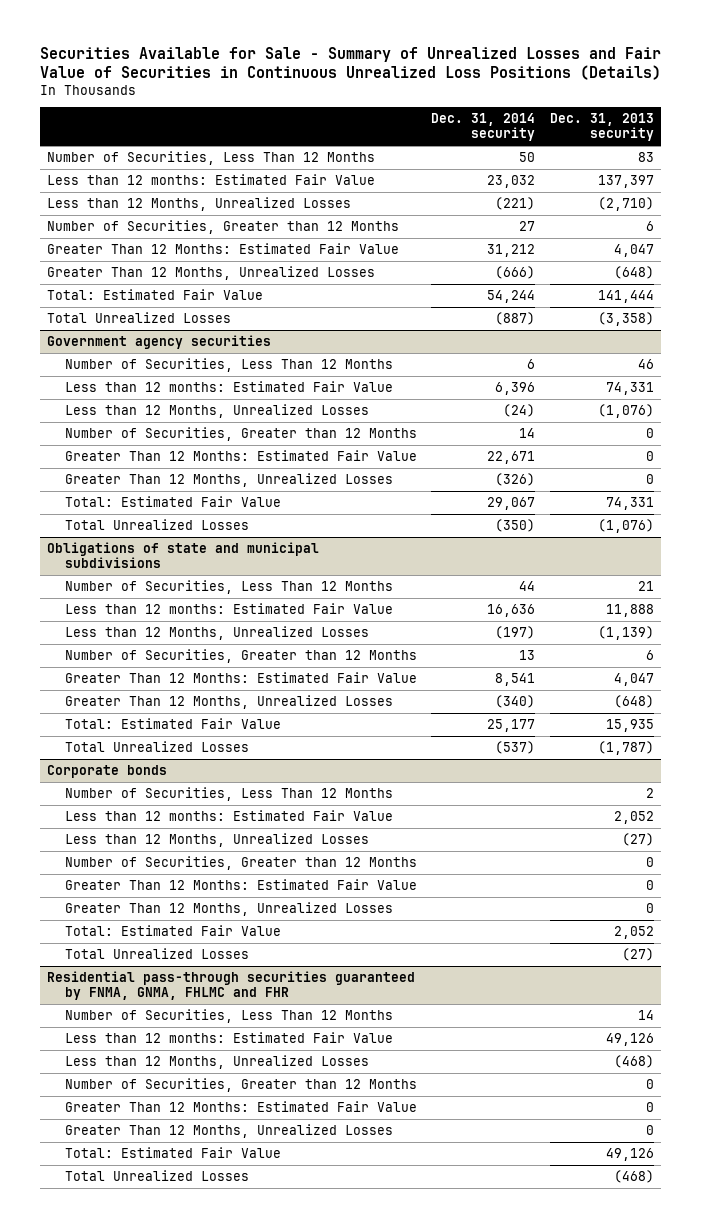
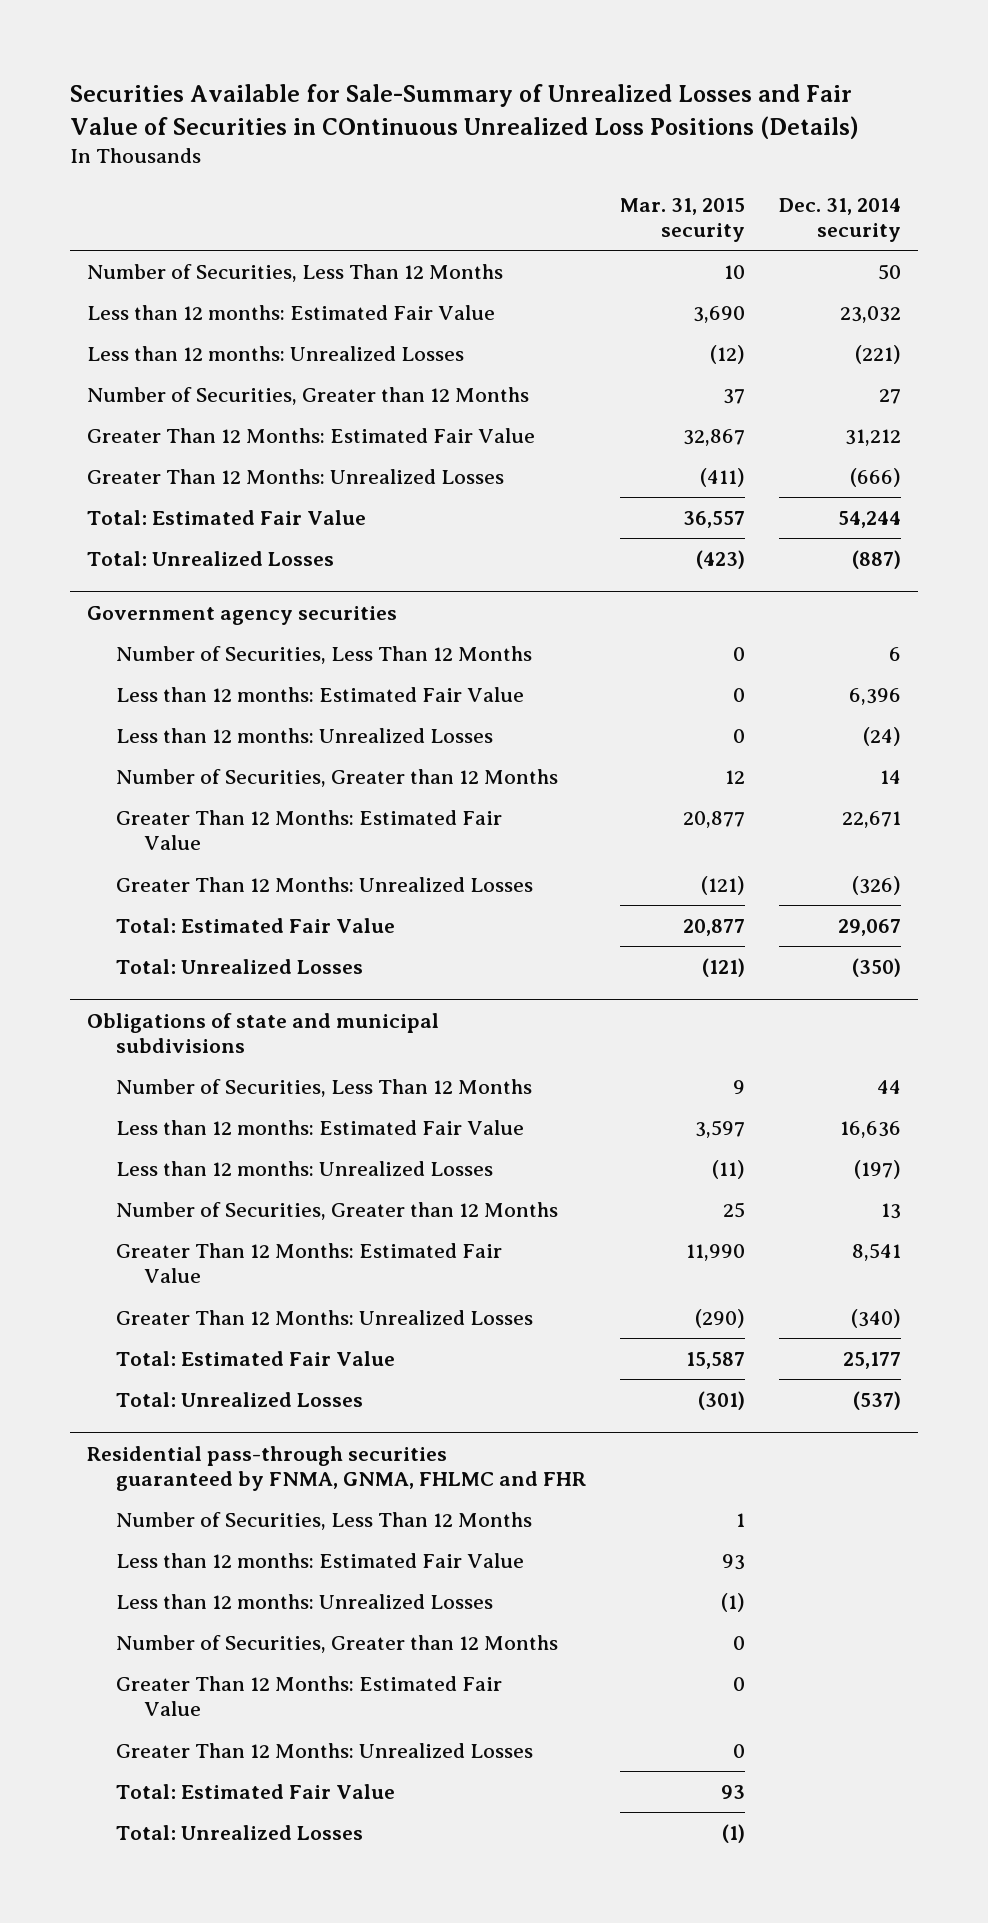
- Securities Available for Sale - Summary of Unrealized Losses and Fair Value of Securities in Continuous Unrealized Loss Positions (Details)
+ Securities Available for Sale-Summary of Unrealized Losses and Fair Value of Securities in COntinuous Unrealized Loss Positions (Details)
- | Dec. 31, 2014 security | Dec. 31, 2013 security
+ | Mar. 31, 2015 security | Dec. 31, 2014 security
- Less than 12 Months, Unrealized Losses | (221) | (2,710)
+ Less than 12 months: Unrealized Losses | (12) | (221)
- Greater Than 12 Months, Unrealized Losses | (666) | (648)
+ Greater Than 12 Months: Unrealized Losses | (411) | (666)
- Total Unrealized Losses | (887) | (3,358)
+ Total: Unrealized Losses | (423) | (887)
@ Government agency securities
- Less than 12 Months, Unrealized Losses | (24) | (1,076)
+ Less than 12 months: Unrealized Losses | 0 | (24)
- Greater Than 12 Months, Unrealized Losses | (326) | 0
+ Greater Than 12 Months: Unrealized Losses | (121) | (326)
- Total Unrealized Losses | (350) | (1,076)
+ Total: Unrealized Losses | (121) | (350)
@ Obligations of state and municipal subdivisions
- Less than 12 Months, Unrealized Losses | (197) | (1,139)
+ Less than 12 months: Unrealized Losses | (11) | (197)
- Greater Than 12 Months, Unrealized Losses | (340) | (648)
+ Greater Than 12 Months: Unrealized Losses | (290) | (340)
- Total Unrealized Losses | (537) | (1,787)
- Corporate bonds
- Number of Securities, Less Than 12 Months | | 2
- Less than 12 months: Estimated Fair Value | | 2,052
- Less than 12 Months, Unrealized Losses | | (27)
- Number of Securities, Greater than 12 Months | | 0
- Greater Than 12 Months: Estimated Fair Value | | 0
- Greater Than 12 Months, Unrealized Losses | | 0
- Total: Estimated Fair Value | | 2,052
- Total Unrealized Losses | | (27)
@ Obligations of state and municipal subdivisions
+ Total: Unrealized Losses | (301) | (537)
@ Residential pass-through securities guaranteed by FNMA, GNMA, FHLMC and FHR
- Less than 12 Months, Unrealized Losses | | (468)
+ Less than 12 months: Unrealized Losses | (1) |
- Greater Than 12 Months, Unrealized Losses | | 0
+ Greater Than 12 Months: Unrealized Losses | 0 |
- Total Unrealized Losses | | (468)
+ Total: Unrealized Losses | (1) |

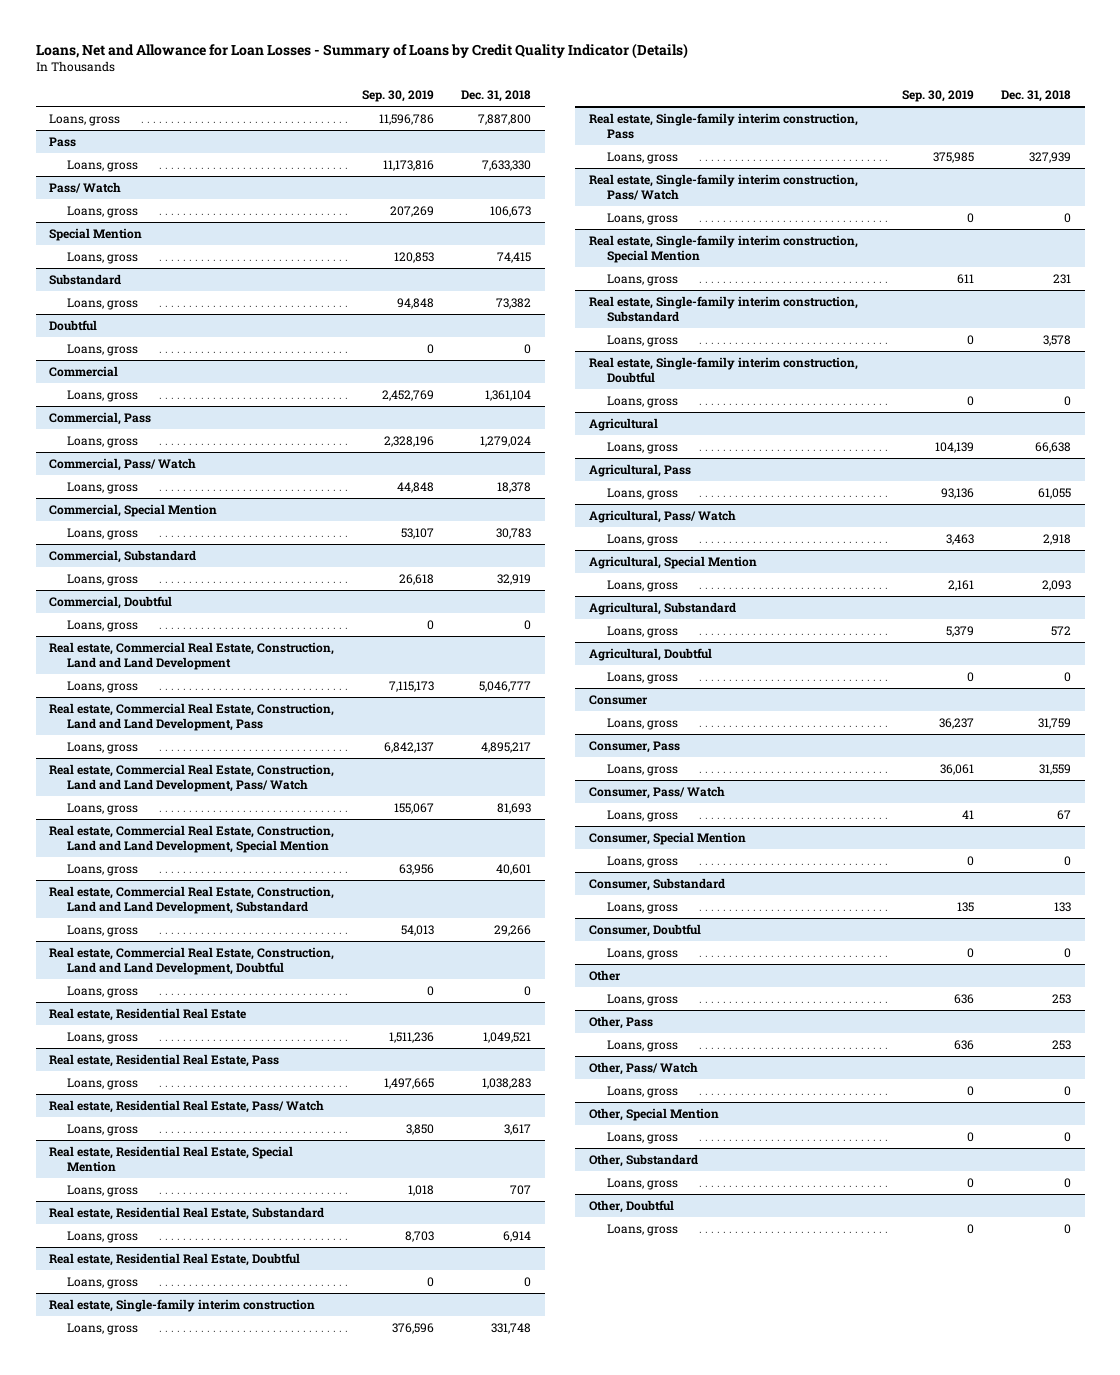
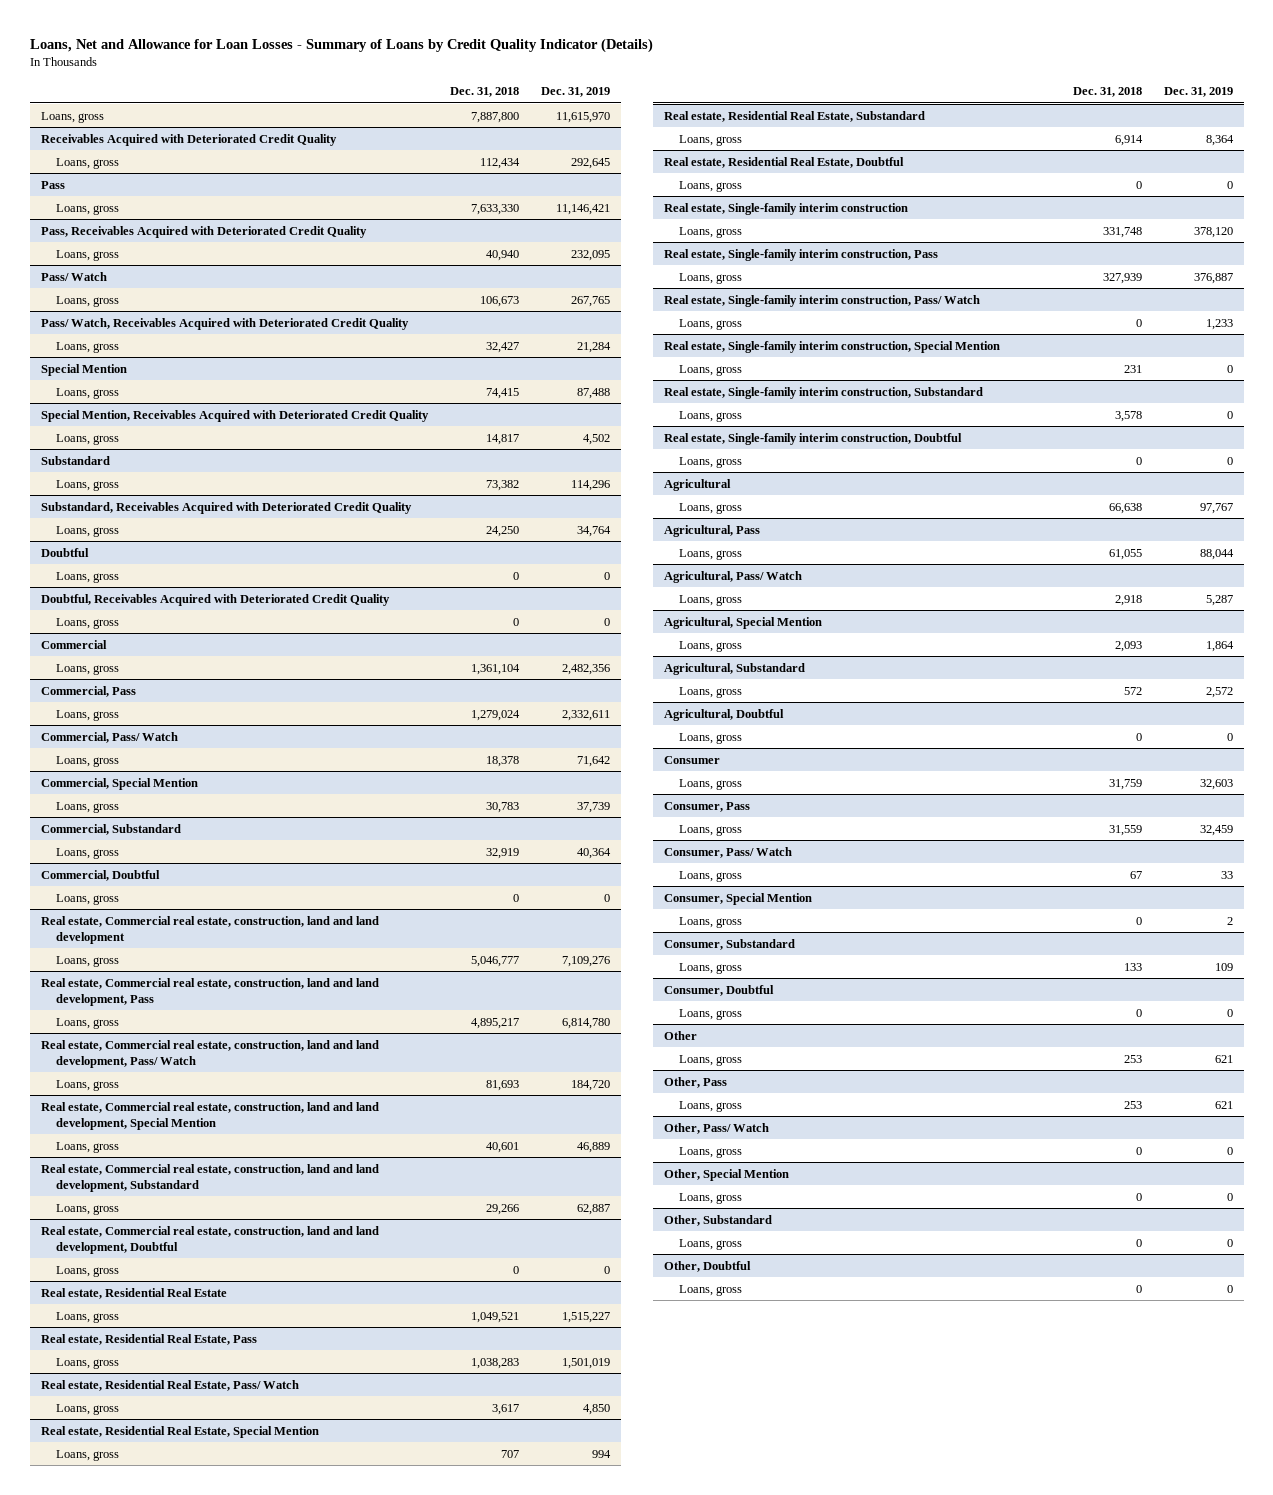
- | Sep. 30, 2019 | Dec. 31, 2018
+ | Dec. 31, 2018 | Dec. 31, 2019
+ Receivables Acquired with Deteriorated Credit Quality
+ Loans, gross | 112,434 | 292,645
+ Pass, Receivables Acquired with Deteriorated Credit Quality
+ Loans, gross | 40,940 | 232,095
+ Pass/ Watch, Receivables Acquired with Deteriorated Credit Quality
+ Loans, gross | 32,427 | 21,284
+ Special Mention, Receivables Acquired with Deteriorated Credit Quality
+ Loans, gross | 14,817 | 4,502
+ Substandard, Receivables Acquired with Deteriorated Credit Quality
+ Loans, gross | 24,250 | 34,764
+ Doubtful, Receivables Acquired with Deteriorated Credit Quality
+ Loans, gross | 0 | 0
- Real estate, Commercial Real Estate, Construction, Land and Land Development
+ Real estate, Commercial real estate, construction, land and land development
- Real estate, Commercial Real Estate, Construction, Land and Land Development, Pass
+ Real estate, Commercial real estate, construction, land and land development, Pass
- Real estate, Commercial Real Estate, Construction, Land and Land Development, Pass/ Watch
+ Real estate, Commercial real estate, construction, land and land development, Pass/ Watch
- Real estate, Commercial Real Estate, Construction, Land and Land Development, Special Mention
+ Real estate, Commercial real estate, construction, land and land development, Special Mention
- Real estate, Commercial Real Estate, Construction, Land and Land Development, Substandard
+ Real estate, Commercial real estate, construction, land and land development, Substandard
- Real estate, Commercial Real Estate, Construction, Land and Land Development, Doubtful
+ Real estate, Commercial real estate, construction, land and land development, Doubtful

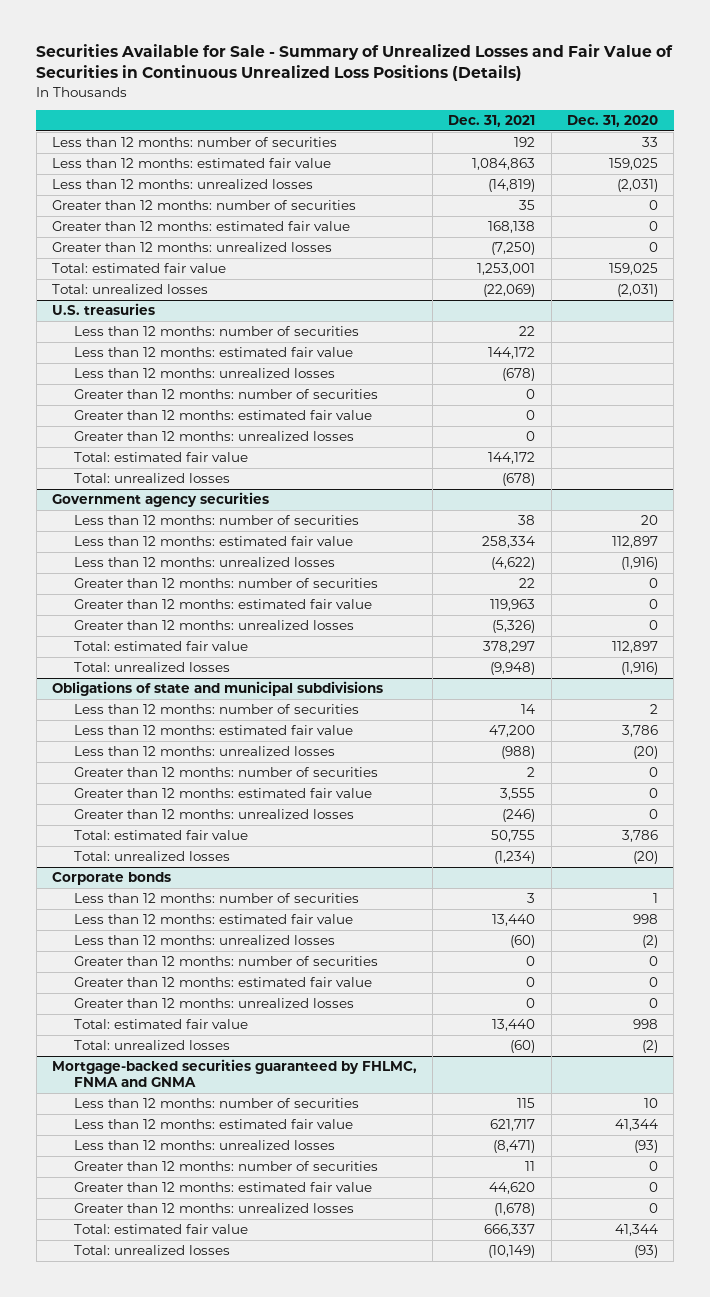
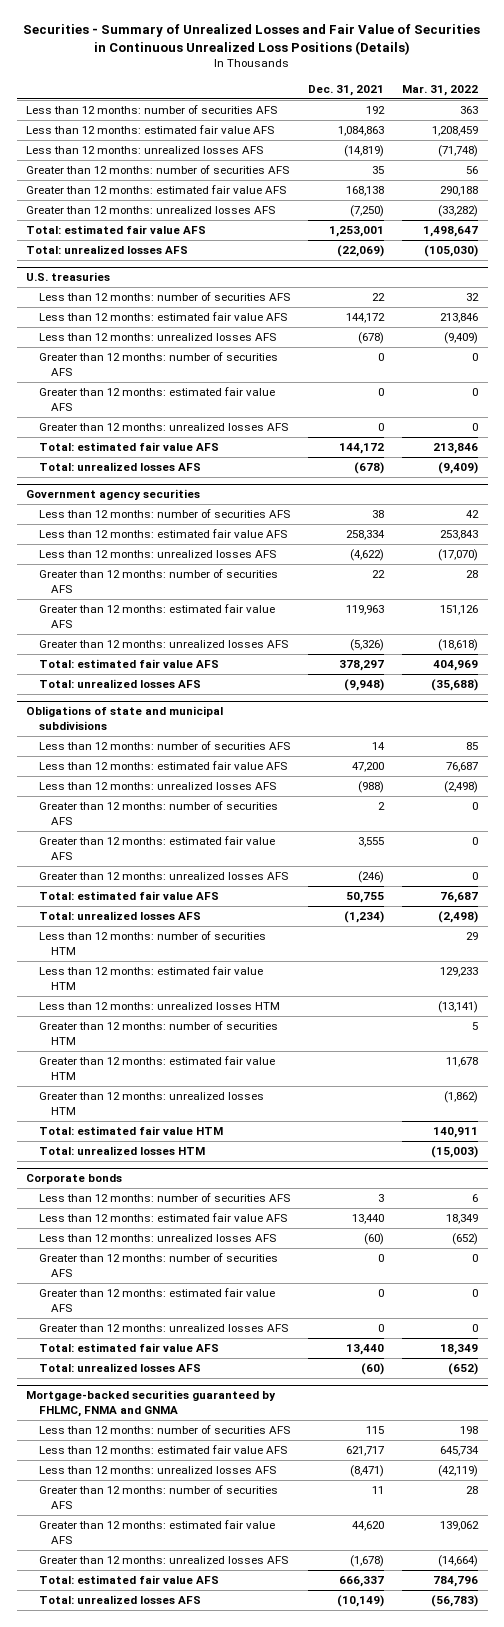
- Securities Available for Sale - Summary of Unrealized Losses and Fair Value of Securities in Continuous Unrealized Loss Positions (Details)
+ Securities - Summary of Unrealized Losses and Fair Value of Securities in Continuous Unrealized Loss Positions (Details)
- | Dec. 31, 2021 | Dec. 31, 2020
+ | Dec. 31, 2021 | Mar. 31, 2022
- Less than 12 months: number of securities | 192 | 33
- Less than 12 months: estimated fair value | 1,084,863 | 159,025
- Less than 12 months: unrealized losses | (14,819) | (2,031)
- Greater than 12 months: number of securities | 35 | 0
- Greater than 12 months: estimated fair value | 168,138 | 0
- Greater than 12 months: unrealized losses | (7,250) | 0
- Total: estimated fair value | 1,253,001 | 159,025
- Total: unrealized losses | (22,069) | (2,031)
+ Less than 12 months: number of securities AFS | 192 | 363
+ Less than 12 months: estimated fair value AFS | 1,084,863 | 1,208,459
+ Less than 12 months: unrealized losses AFS | (14,819) | (71,748)
+ Greater than 12 months: number of securities AFS | 35 | 56
+ Greater than 12 months: estimated fair value AFS | 168,138 | 290,188
+ Greater than 12 months: unrealized losses AFS | (7,250) | (33,282)
+ Total: estimated fair value AFS | 1,253,001 | 1,498,647
+ Total: unrealized losses AFS | (22,069) | (105,030)
@ U.S. treasuries
- Less than 12 months: number of securities | 22 |
- Less than 12 months: estimated fair value | 144,172 |
- Less than 12 months: unrealized losses | (678) |
- Greater than 12 months: number of securities | 0 |
- Greater than 12 months: estimated fair value | 0 |
- Greater than 12 months: unrealized losses | 0 |
- Total: estimated fair value | 144,172 |
- Total: unrealized losses | (678) |
+ Less than 12 months: number of securities AFS | 22 | 32
+ Less than 12 months: estimated fair value AFS | 144,172 | 213,846
+ Less than 12 months: unrealized losses AFS | (678) | (9,409)
+ Greater than 12 months: number of securities AFS | 0 | 0
+ Greater than 12 months: estimated fair value AFS | 0 | 0
+ Greater than 12 months: unrealized losses AFS | 0 | 0
+ Total: estimated fair value AFS | 144,172 | 213,846
+ Total: unrealized losses AFS | (678) | (9,409)
@ Government agency securities
- Less than 12 months: number of securities | 38 | 20
- Less than 12 months: estimated fair value | 258,334 | 112,897
- Less than 12 months: unrealized losses | (4,622) | (1,916)
- Greater than 12 months: number of securities | 22 | 0
- Greater than 12 months: estimated fair value | 119,963 | 0
- Greater than 12 months: unrealized losses | (5,326) | 0
- Total: estimated fair value | 378,297 | 112,897
- Total: unrealized losses | (9,948) | (1,916)
+ Less than 12 months: number of securities AFS | 38 | 42
+ Less than 12 months: estimated fair value AFS | 258,334 | 253,843
+ Less than 12 months: unrealized losses AFS | (4,622) | (17,070)
+ Greater than 12 months: number of securities AFS | 22 | 28
+ Greater than 12 months: estimated fair value AFS | 119,963 | 151,126
+ Greater than 12 months: unrealized losses AFS | (5,326) | (18,618)
+ Total: estimated fair value AFS | 378,297 | 404,969
+ Total: unrealized losses AFS | (9,948) | (35,688)
@ Obligations of state and municipal subdivisions
- Less than 12 months: number of securities | 14 | 2
- Less than 12 months: estimated fair value | 47,200 | 3,786
- Less than 12 months: unrealized losses | (988) | (20)
- Greater than 12 months: number of securities | 2 | 0
- Greater than 12 months: estimated fair value | 3,555 | 0
- Greater than 12 months: unrealized losses | (246) | 0
- Total: estimated fair value | 50,755 | 3,786
- Total: unrealized losses | (1,234) | (20)
+ Less than 12 months: number of securities AFS | 14 | 85
+ Less than 12 months: estimated fair value AFS | 47,200 | 76,687
+ Less than 12 months: unrealized losses AFS | (988) | (2,498)
+ Greater than 12 months: number of securities AFS | 2 | 0
+ Greater than 12 months: estimated fair value AFS | 3,555 | 0
+ Greater than 12 months: unrealized losses AFS | (246) | 0
+ Total: estimated fair value AFS | 50,755 | 76,687
+ Total: unrealized losses AFS | (1,234) | (2,498)
+ Less than 12 months: number of securities HTM | | 29
+ Less than 12 months: estimated fair value HTM | | 129,233
+ Less than 12 months: unrealized losses HTM | | (13,141)
+ Greater than 12 months: number of securities HTM | | 5
+ Greater than 12 months: estimated fair value HTM | | 11,678
+ Greater than 12 months: unrealized losses HTM | | (1,862)
+ Total: estimated fair value HTM | | 140,911
+ Total: unrealized losses HTM | | (15,003)
@ Corporate bonds
- Less than 12 months: number of securities | 3 | 1
- Less than 12 months: estimated fair value | 13,440 | 998
- Less than 12 months: unrealized losses | (60) | (2)
- Greater than 12 months: number of securities | 0 | 0
- Greater than 12 months: estimated fair value | 0 | 0
- Greater than 12 months: unrealized losses | 0 | 0
- Total: estimated fair value | 13,440 | 998
- Total: unrealized losses | (60) | (2)
+ Less than 12 months: number of securities AFS | 3 | 6
+ Less than 12 months: estimated fair value AFS | 13,440 | 18,349
+ Less than 12 months: unrealized losses AFS | (60) | (652)
+ Greater than 12 months: number of securities AFS | 0 | 0
+ Greater than 12 months: estimated fair value AFS | 0 | 0
+ Greater than 12 months: unrealized losses AFS | 0 | 0
+ Total: estimated fair value AFS | 13,440 | 18,349
+ Total: unrealized losses AFS | (60) | (652)
@ Mortgage-backed securities guaranteed by FHLMC, FNMA and GNMA
- Less than 12 months: number of securities | 115 | 10
- Less than 12 months: estimated fair value | 621,717 | 41,344
- Less than 12 months: unrealized losses | (8,471) | (93)
- Greater than 12 months: number of securities | 11 | 0
- Greater than 12 months: estimated fair value | 44,620 | 0
- Greater than 12 months: unrealized losses | (1,678) | 0
- Total: estimated fair value | 666,337 | 41,344
- Total: unrealized losses | (10,149) | (93)
+ Less than 12 months: number of securities AFS | 115 | 198
+ Less than 12 months: estimated fair value AFS | 621,717 | 645,734
+ Less than 12 months: unrealized losses AFS | (8,471) | (42,119)
+ Greater than 12 months: number of securities AFS | 11 | 28
+ Greater than 12 months: estimated fair value AFS | 44,620 | 139,062
+ Greater than 12 months: unrealized losses AFS | (1,678) | (14,664)
+ Total: estimated fair value AFS | 666,337 | 784,796
+ Total: unrealized losses AFS | (10,149) | (56,783)

